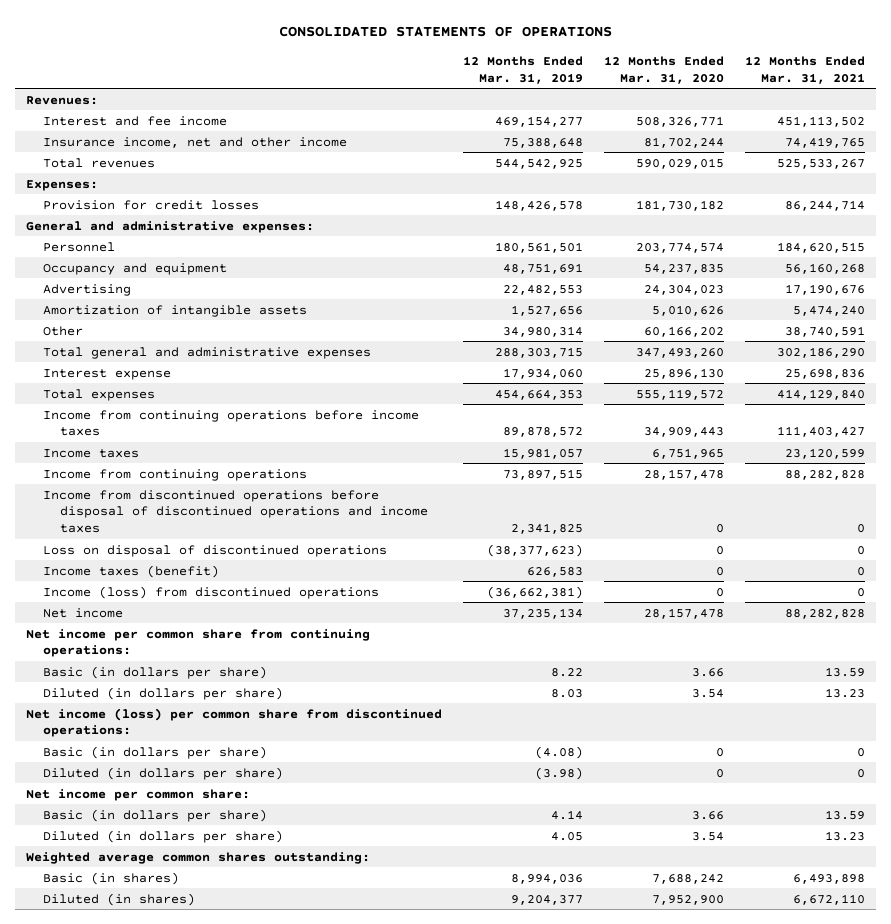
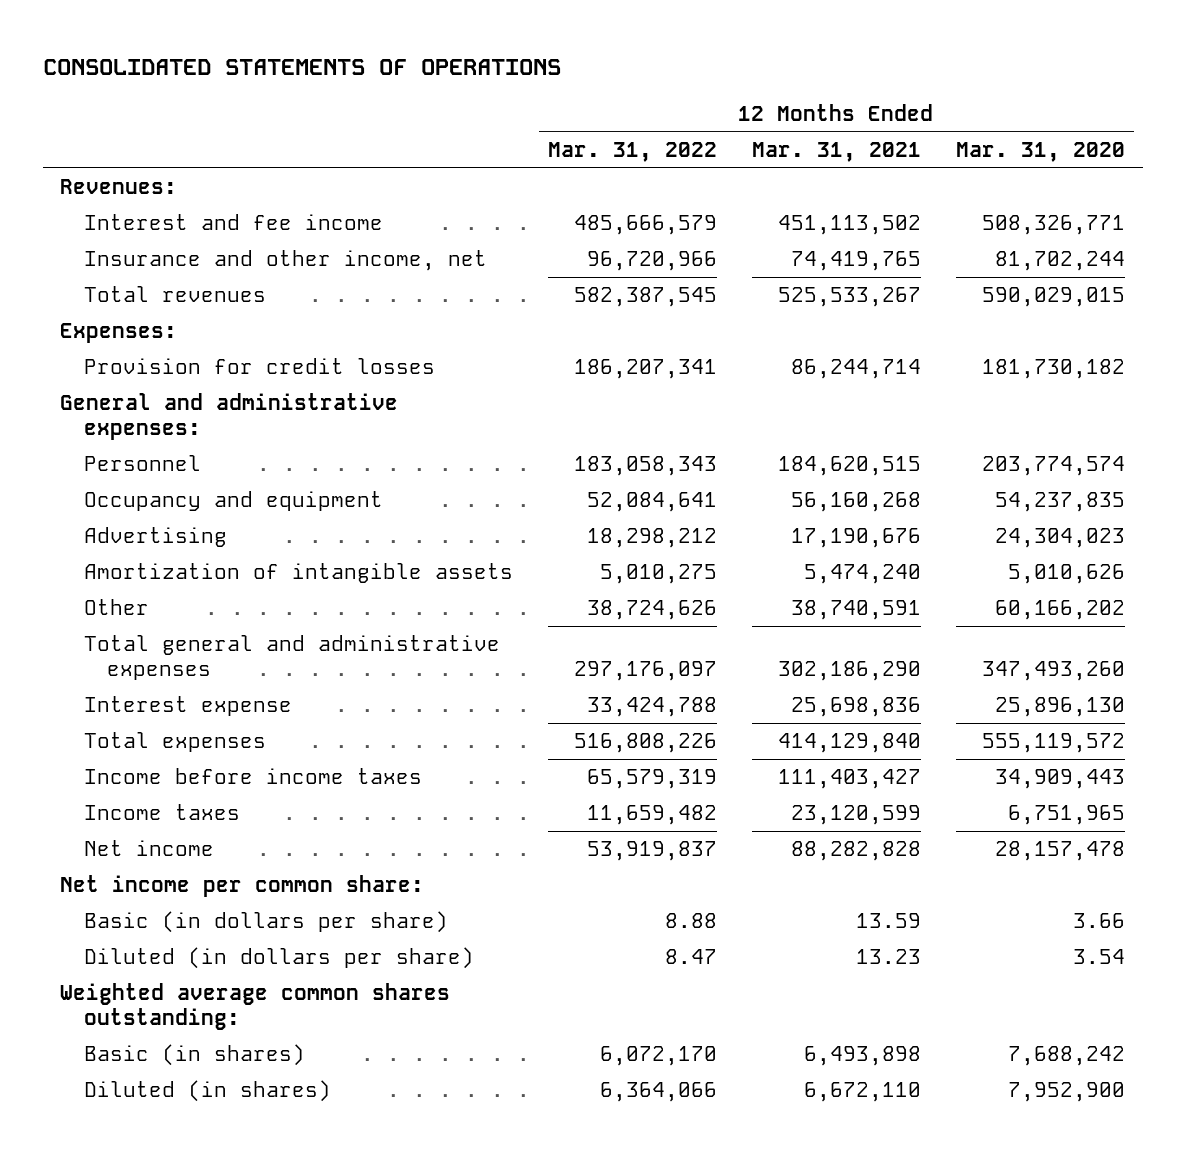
- | 12 Months Ended Mar. 31, 2019 | 12 Months Ended Mar. 31, 2020 | 12 Months Ended Mar. 31, 2021
+ | 12 Months Ended Mar. 31, 2022 | 12 Months Ended Mar. 31, 2021 | 12 Months Ended Mar. 31, 2020
- Insurance income, net and other income | 75,388,648 | 81,702,244 | 74,419,765
+ Insurance and other income, net | 96,720,966 | 74,419,765 | 81,702,244
- Income from continuing operations before income taxes | 89,878,572 | 34,909,443 | 111,403,427
+ Income before income taxes | 65,579,319 | 111,403,427 | 34,909,443
- Income from continuing operations | 73,897,515 | 28,157,478 | 88,282,828
- Income from discontinued operations before disposal of discontinued operations and income taxes | 2,341,825 | 0 | 0
- Loss on disposal of discontinued operations | (38,377,623) | 0 | 0
- Income taxes (benefit) | 626,583 | 0 | 0
- Income (loss) from discontinued operations | (36,662,381) | 0 | 0
- Net income per common share from continuing operations:
- Basic (in dollars per share) | 8.22 | 3.66 | 13.59
- Diluted (in dollars per share) | 8.03 | 3.54 | 13.23
- Net income (loss) per common share from discontinued operations:
- Basic (in dollars per share) | (4.08) | 0 | 0
- Diluted (in dollars per share) | (3.98) | 0 | 0

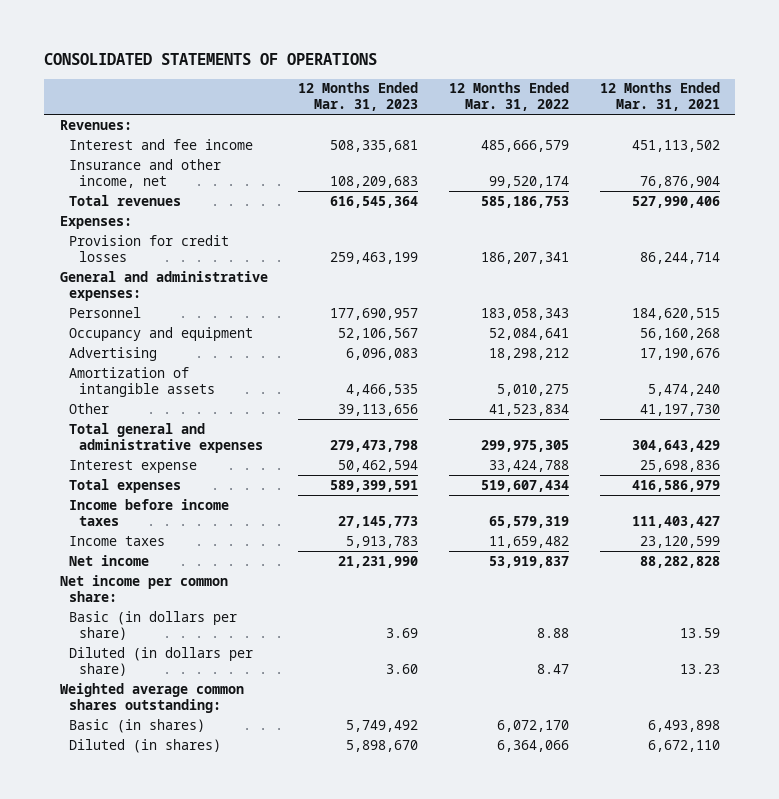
- | 12 Months Ended Mar. 31, 2022 | 12 Months Ended Mar. 31, 2021 | 12 Months Ended Mar. 31, 2020
+ | 12 Months Ended Mar. 31, 2023 | 12 Months Ended Mar. 31, 2022 | 12 Months Ended Mar. 31, 2021
- Insurance and other income, net | 96,720,966 | 74,419,765 | 81,702,244
- Total revenues | 582,387,545 | 525,533,267 | 590,029,015
+ Insurance and other income, net | 108,209,683 | 99,520,174 | 76,876,904
+ Total revenues | 616,545,364 | 585,186,753 | 527,990,406
- Other | 38,724,626 | 38,740,591 | 60,166,202
- Total general and administrative expenses | 297,176,097 | 302,186,290 | 347,493,260
+ Other | 39,113,656 | 41,523,834 | 41,197,730
+ Total general and administrative expenses | 279,473,798 | 299,975,305 | 304,643,429
- Total expenses | 516,808,226 | 414,129,840 | 555,119,572
+ Total expenses | 589,399,591 | 519,607,434 | 416,586,979

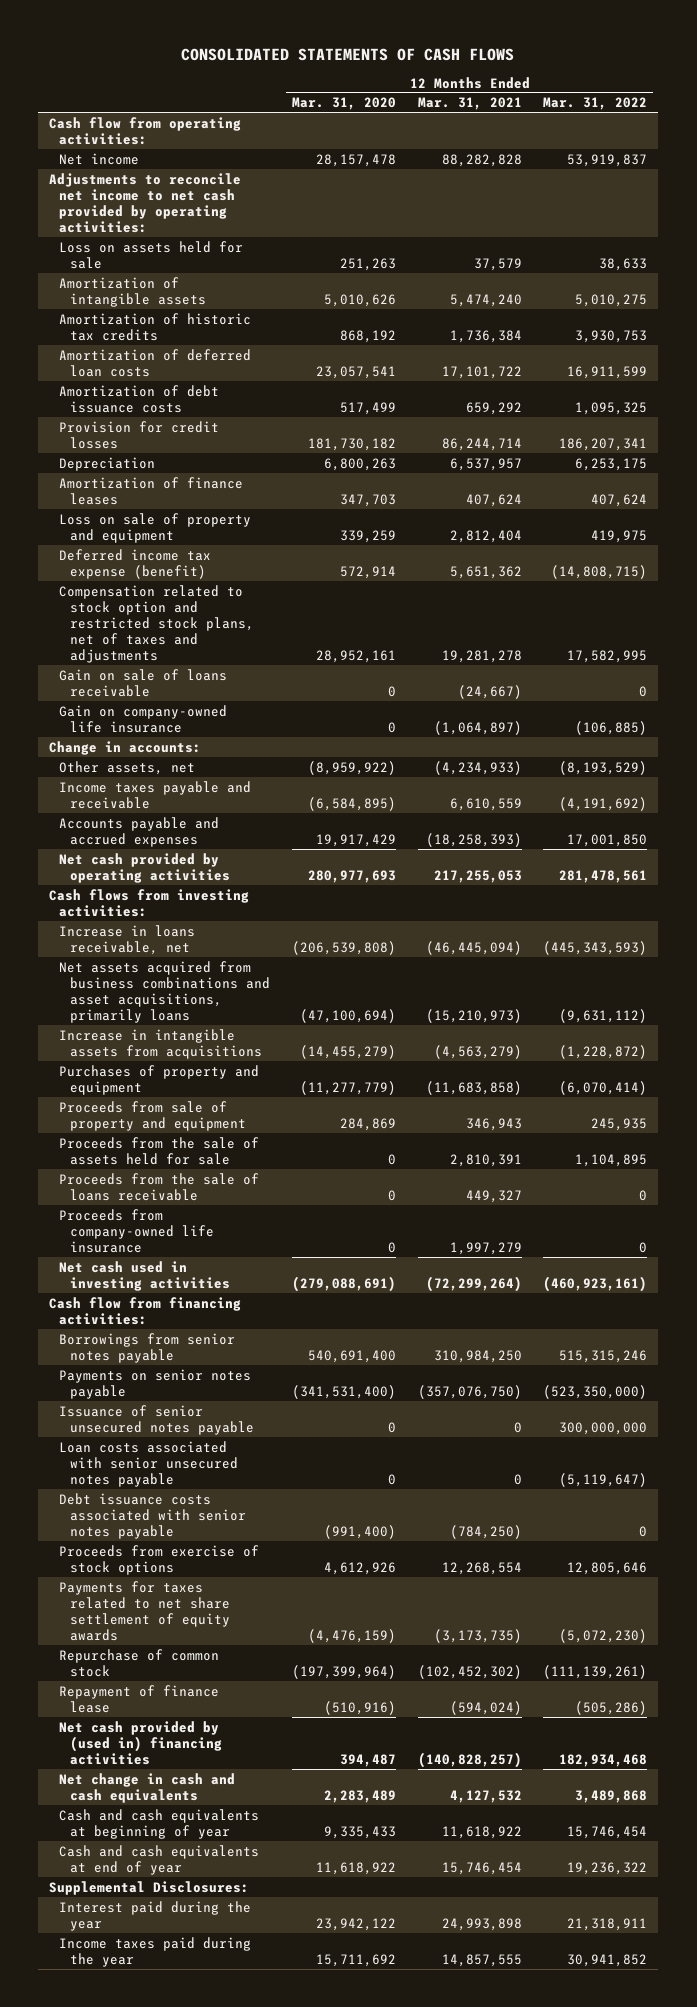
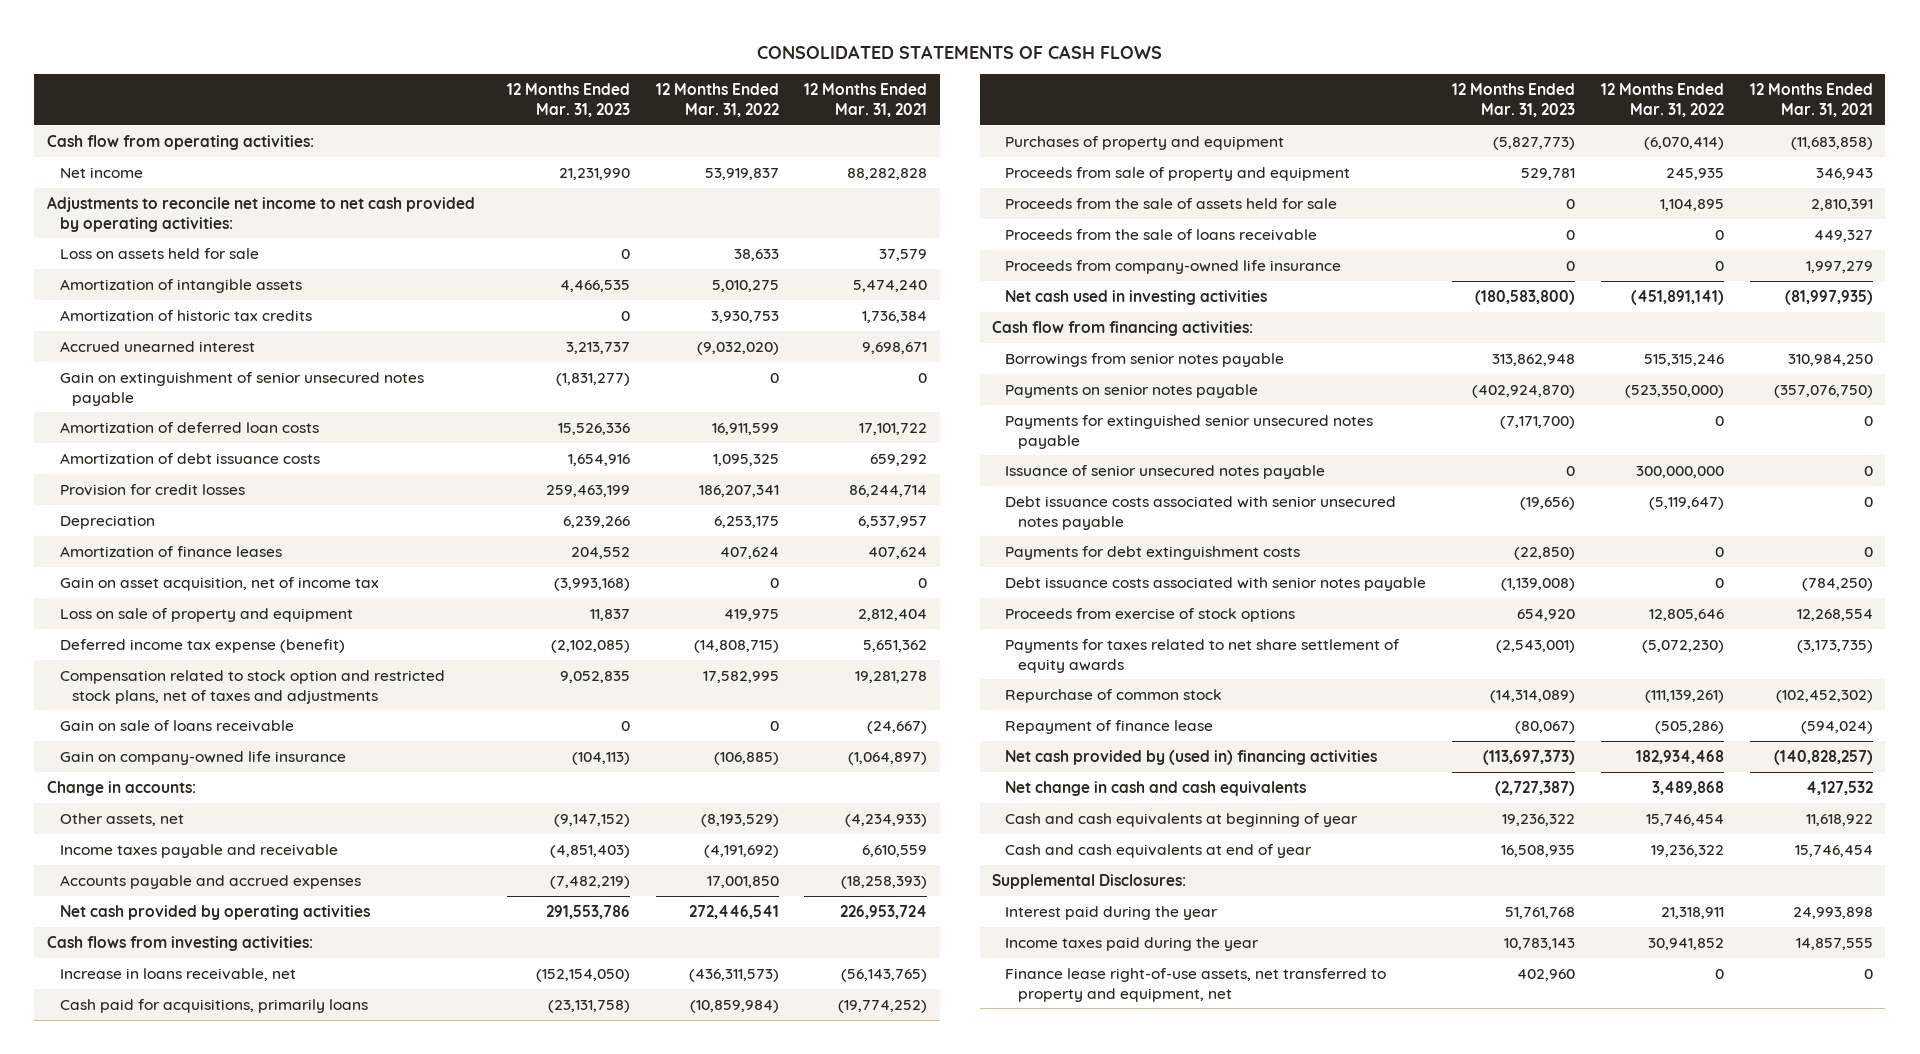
- | 12 Months Ended Mar. 31, 2020 | 12 Months Ended Mar. 31, 2021 | 12 Months Ended Mar. 31, 2022
+ | 12 Months Ended Mar. 31, 2023 | 12 Months Ended Mar. 31, 2022 | 12 Months Ended Mar. 31, 2021
+ Accrued unearned interest | 3,213,737 | (9,032,020) | 9,698,671
+ Gain on extinguishment of senior unsecured notes payable | (1,831,277) | 0 | 0
+ Gain on asset acquisition, net of income tax | (3,993,168) | 0 | 0
- Net cash provided by operating activities | 280,977,693 | 217,255,053 | 281,478,561
+ Net cash provided by operating activities | 291,553,786 | 272,446,541 | 226,953,724
- Increase in loans receivable, net | (206,539,808) | (46,445,094) | (445,343,593)
- Net assets acquired from business combinations and asset acquisitions, primarily loans | (47,100,694) | (15,210,973) | (9,631,112)
- Increase in intangible assets from acquisitions | (14,455,279) | (4,563,279) | (1,228,872)
+ Increase in loans receivable, net | (152,154,050) | (436,311,573) | (56,143,765)
+ Cash paid for acquisitions, primarily loans | (23,131,758) | (10,859,984) | (19,774,252)
- Net cash used in investing activities | (279,088,691) | (72,299,264) | (460,923,161)
+ Net cash used in investing activities | (180,583,800) | (451,891,141) | (81,997,935)
+ Payments for extinguished senior unsecured notes payable | (7,171,700) | 0 | 0
- Loan costs associated with senior unsecured notes payable | 0 | 0 | (5,119,647)
+ Debt issuance costs associated with senior unsecured notes payable | (19,656) | (5,119,647) | 0
+ Payments for debt extinguishment costs | (22,850) | 0 | 0
+ Finance lease right-of-use assets, net transferred to property and equipment, net | 402,960 | 0 | 0

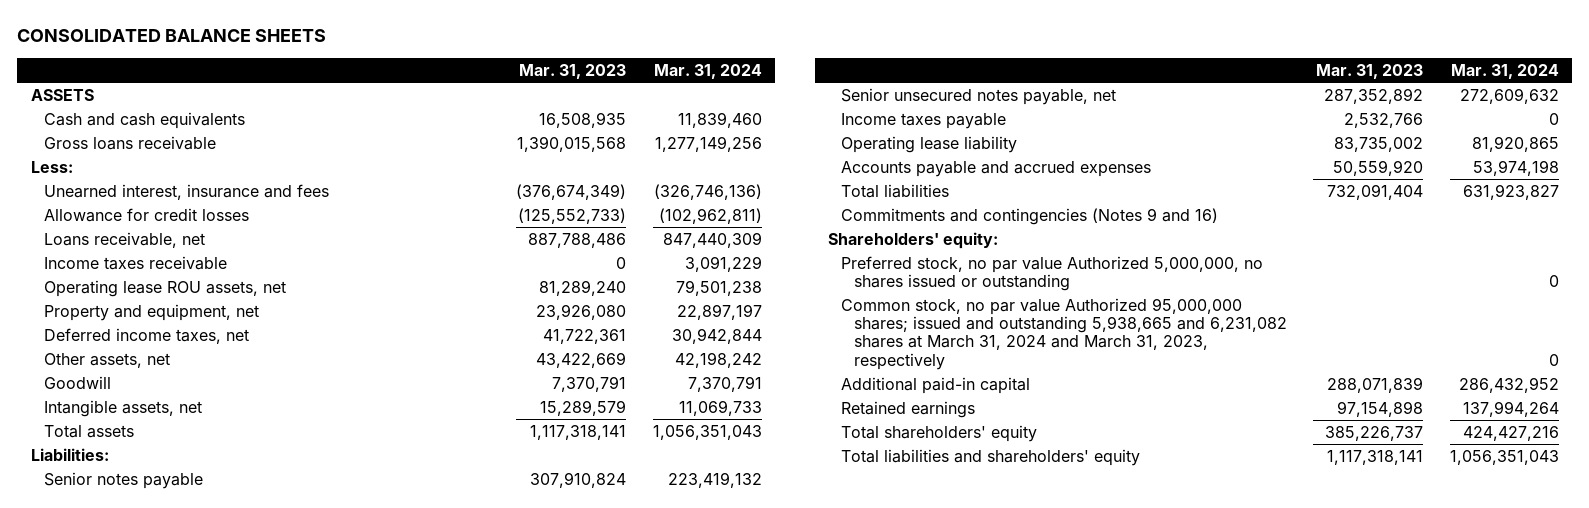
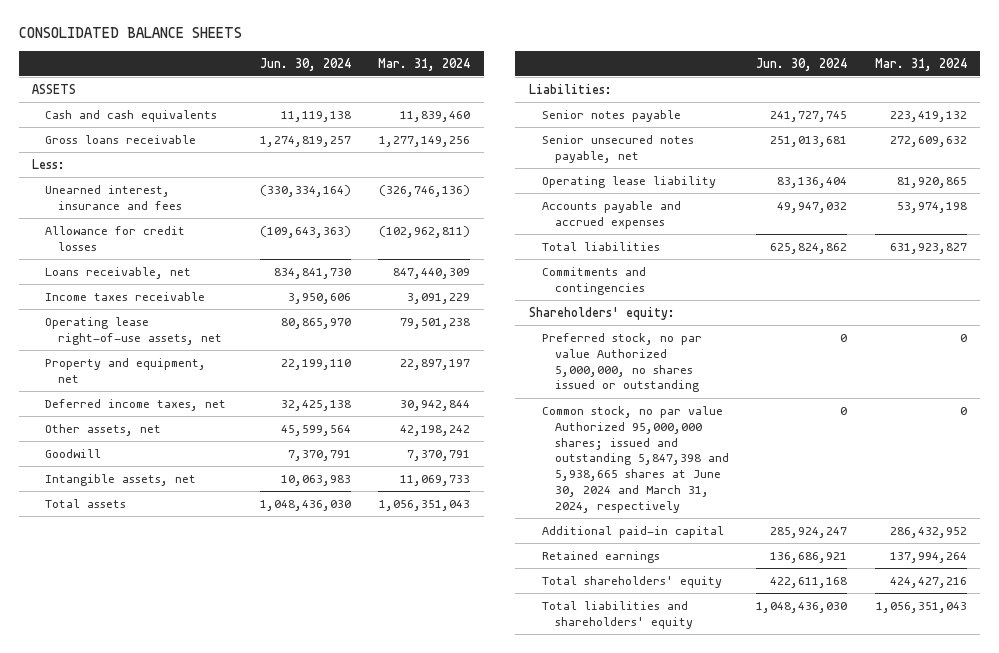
- | Mar. 31, 2023 | Mar. 31, 2024
+ | Jun. 30, 2024 | Mar. 31, 2024
- Operating lease ROU assets, net | 81,289,240 | 79,501,238
+ Operating lease right-of-use assets, net | 80,865,970 | 79,501,238
- Income taxes payable | 2,532,766 | 0
- Commitments and contingencies (Notes 9 and 16)
+ Commitments and contingencies
- Common stock, no par value Authorized 95,000,000 shares; issued and outstanding 5,938,665 and 6,231,082 shares at March 31, 2024 and March 31, 2023, respectively | | 0
+ Common stock, no par value Authorized 95,000,000 shares; issued and outstanding 5,847,398 and 5,938,665 shares at June 30, 2024 and March 31, 2024, respectively | 0 | 0

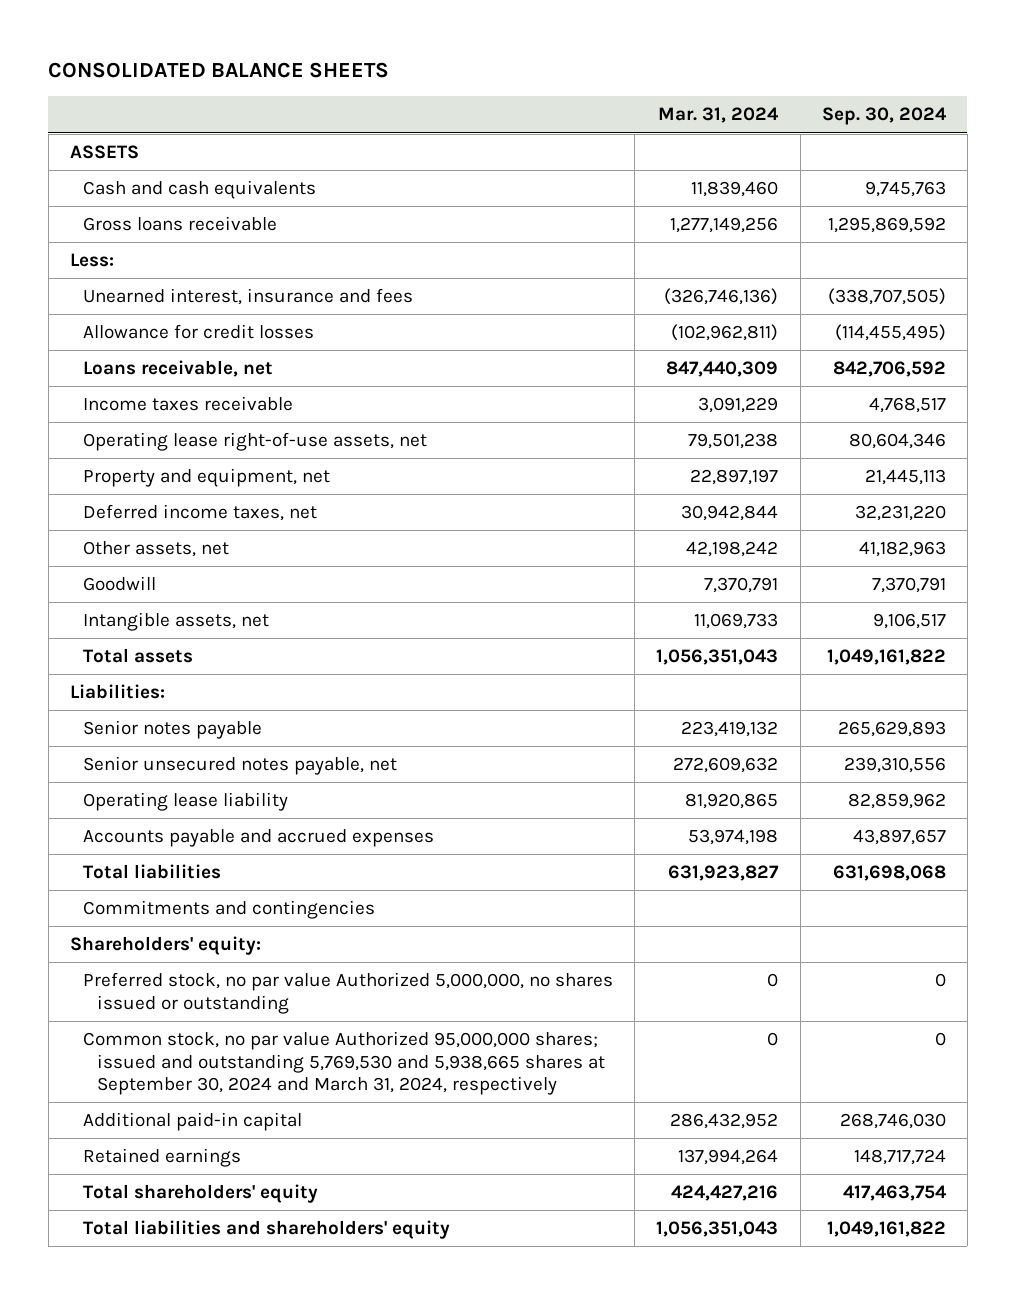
- | Jun. 30, 2024 | Mar. 31, 2024
+ | Mar. 31, 2024 | Sep. 30, 2024
- Common stock, no par value Authorized 95,000,000 shares; issued and outstanding 5,847,398 and 5,938,665 shares at June 30, 2024 and March 31, 2024, respectively | 0 | 0
+ Common stock, no par value Authorized 95,000,000 shares; issued and outstanding 5,769,530 and 5,938,665 shares at September 30, 2024 and March 31, 2024, respectively | 0 | 0

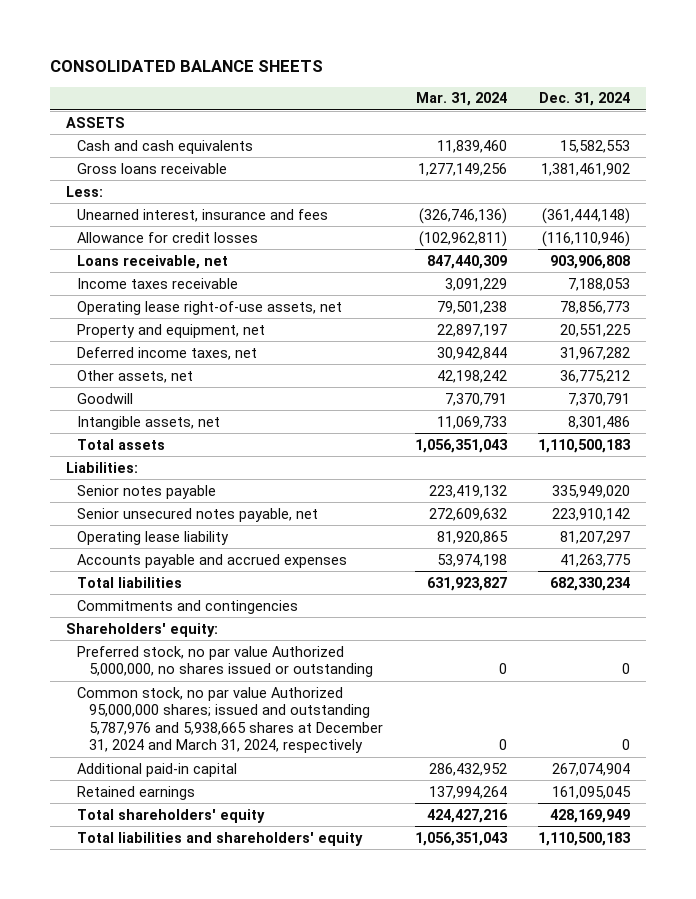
- | Mar. 31, 2024 | Sep. 30, 2024
+ | Mar. 31, 2024 | Dec. 31, 2024
- Common stock, no par value Authorized 95,000,000 shares; issued and outstanding 5,769,530 and 5,938,665 shares at September 30, 2024 and March 31, 2024, respectively | 0 | 0
+ Common stock, no par value Authorized 95,000,000 shares; issued and outstanding 5,787,976 and 5,938,665 shares at December 31, 2024 and March 31, 2024, respectively | 0 | 0

